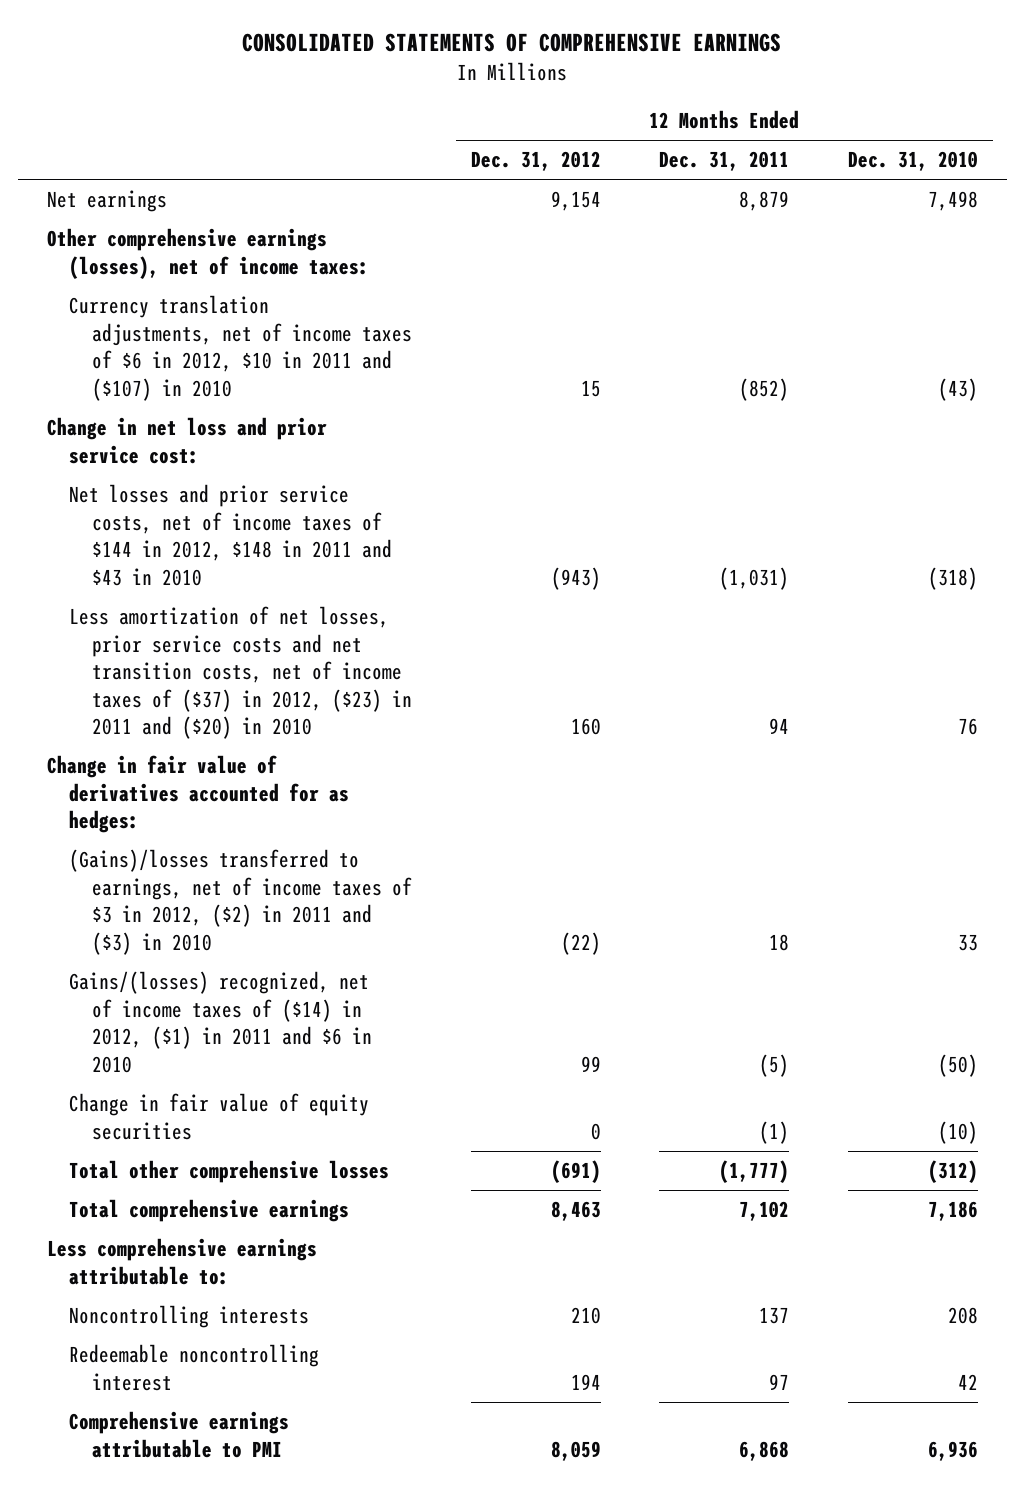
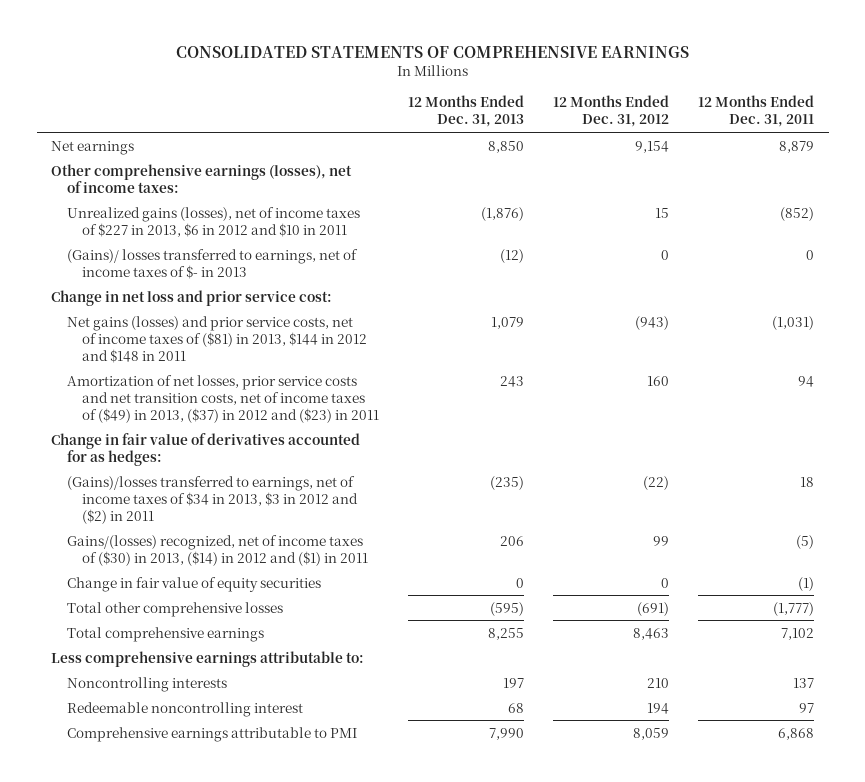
- | 12 Months Ended Dec. 31, 2012 | 12 Months Ended Dec. 31, 2011 | 12 Months Ended Dec. 31, 2010
+ | 12 Months Ended Dec. 31, 2013 | 12 Months Ended Dec. 31, 2012 | 12 Months Ended Dec. 31, 2011
- Currency translation adjustments, net of income taxes of $6 in 2012, $10 in 2011 and ($107) in 2010 | 15 | (852) | (43)
+ Unrealized gains (losses), net of income taxes of $227 in 2013, $6 in 2012 and $10 in 2011 | (1,876) | 15 | (852)
+ (Gains)/ losses transferred to earnings, net of income taxes of $- in 2013 | (12) | 0 | 0
- Net losses and prior service costs, net of income taxes of $144 in 2012, $148 in 2011 and $43 in 2010 | (943) | (1,031) | (318)
- Less amortization of net losses, prior service costs and net transition costs, net of income taxes of ($37) in 2012, ($23) in 2011 and ($20) in 2010 | 160 | 94 | 76
+ Net gains (losses) and prior service costs, net of income taxes of ($81) in 2013, $144 in 2012 and $148 in 2011 | 1,079 | (943) | (1,031)
+ Amortization of net losses, prior service costs and net transition costs, net of income taxes of ($49) in 2013, ($37) in 2012 and ($23) in 2011 | 243 | 160 | 94
- (Gains)/losses transferred to earnings, net of income taxes of $3 in 2012, ($2) in 2011 and ($3) in 2010 | (22) | 18 | 33
- Gains/(losses) recognized, net of income taxes of ($14) in 2012, ($1) in 2011 and $6 in 2010 | 99 | (5) | (50)
+ (Gains)/losses transferred to earnings, net of income taxes of $34 in 2013, $3 in 2012 and ($2) in 2011 | (235) | (22) | 18
+ Gains/(losses) recognized, net of income taxes of ($30) in 2013, ($14) in 2012 and ($1) in 2011 | 206 | 99 | (5)

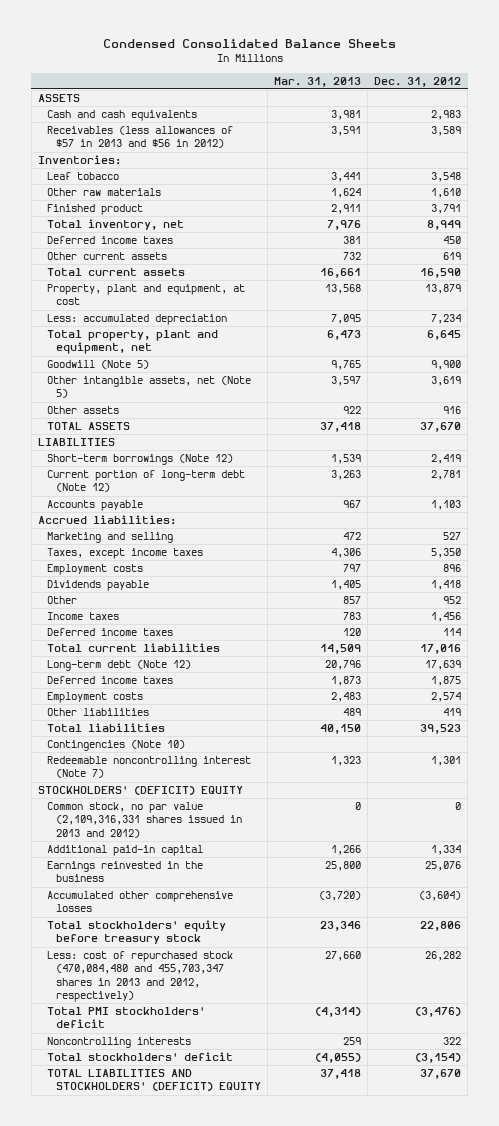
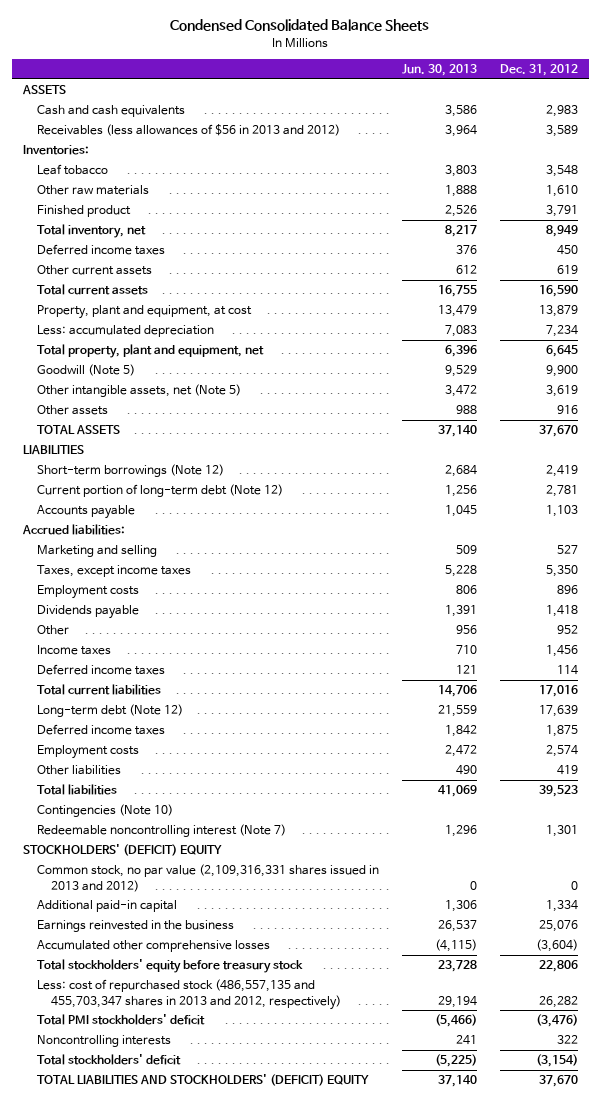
- | Mar. 31, 2013 | Dec. 31, 2012
+ | Jun. 30, 2013 | Dec. 31, 2012
- Receivables (less allowances of $57 in 2013 and $56 in 2012) | 3,591 | 3,589
+ Receivables (less allowances of $56 in 2013 and 2012) | 3,964 | 3,589
- Less: cost of repurchased stock (470,084,480 and 455,703,347 shares in 2013 and 2012, respectively) | 27,660 | 26,282
+ Less: cost of repurchased stock (486,557,135 and 455,703,347 shares in 2013 and 2012, respectively) | 29,194 | 26,282

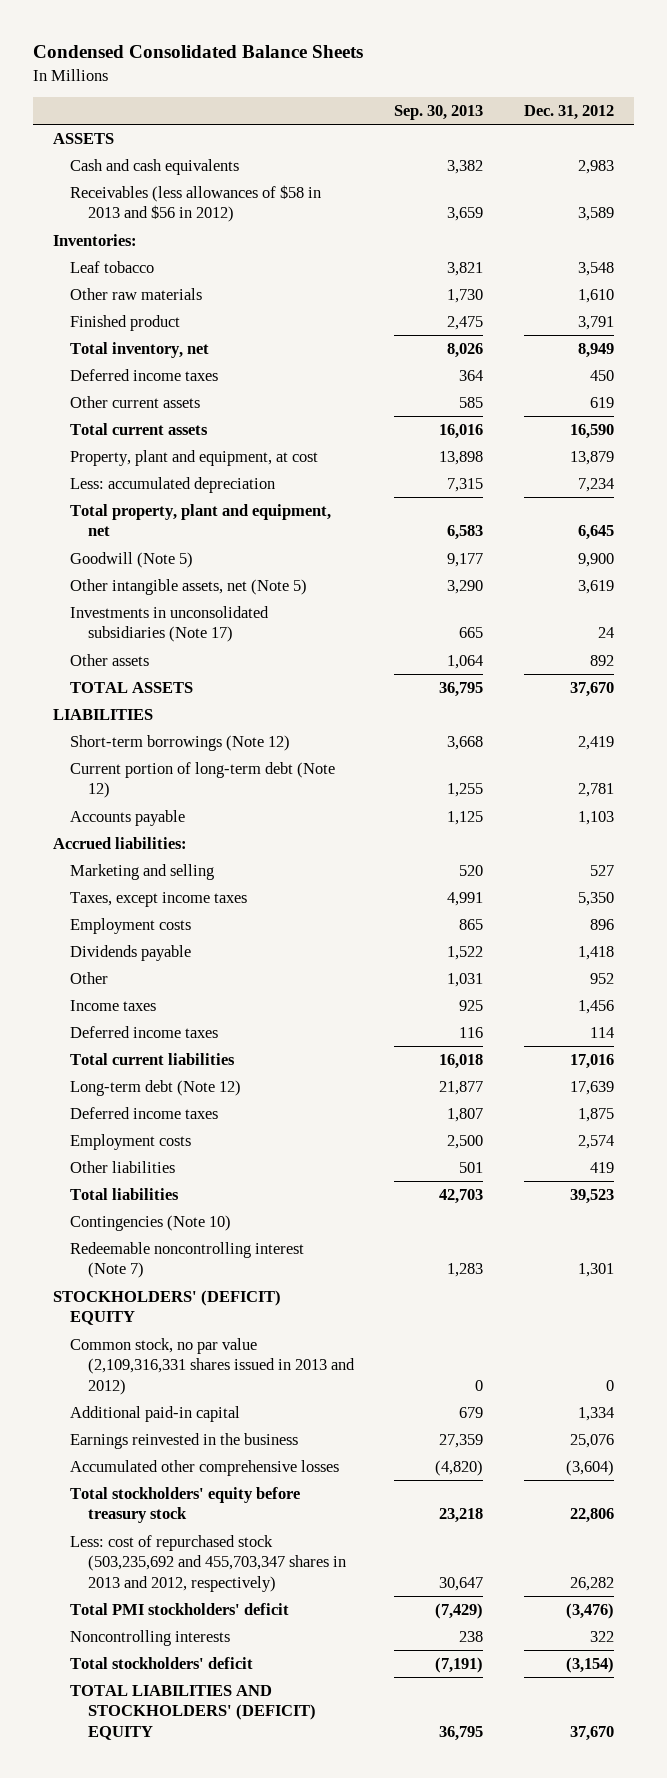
- | Jun. 30, 2013 | Dec. 31, 2012
+ | Sep. 30, 2013 | Dec. 31, 2012
- Receivables (less allowances of $56 in 2013 and 2012) | 3,964 | 3,589
+ Receivables (less allowances of $58 in 2013 and $56 in 2012) | 3,659 | 3,589
- Other assets | 988 | 916
+ Investments in unconsolidated subsidiaries (Note 17) | 665 | 24
+ Other assets | 1,064 | 892
- Less: cost of repurchased stock (486,557,135 and 455,703,347 shares in 2013 and 2012, respectively) | 29,194 | 26,282
+ Less: cost of repurchased stock (503,235,692 and 455,703,347 shares in 2013 and 2012, respectively) | 30,647 | 26,282

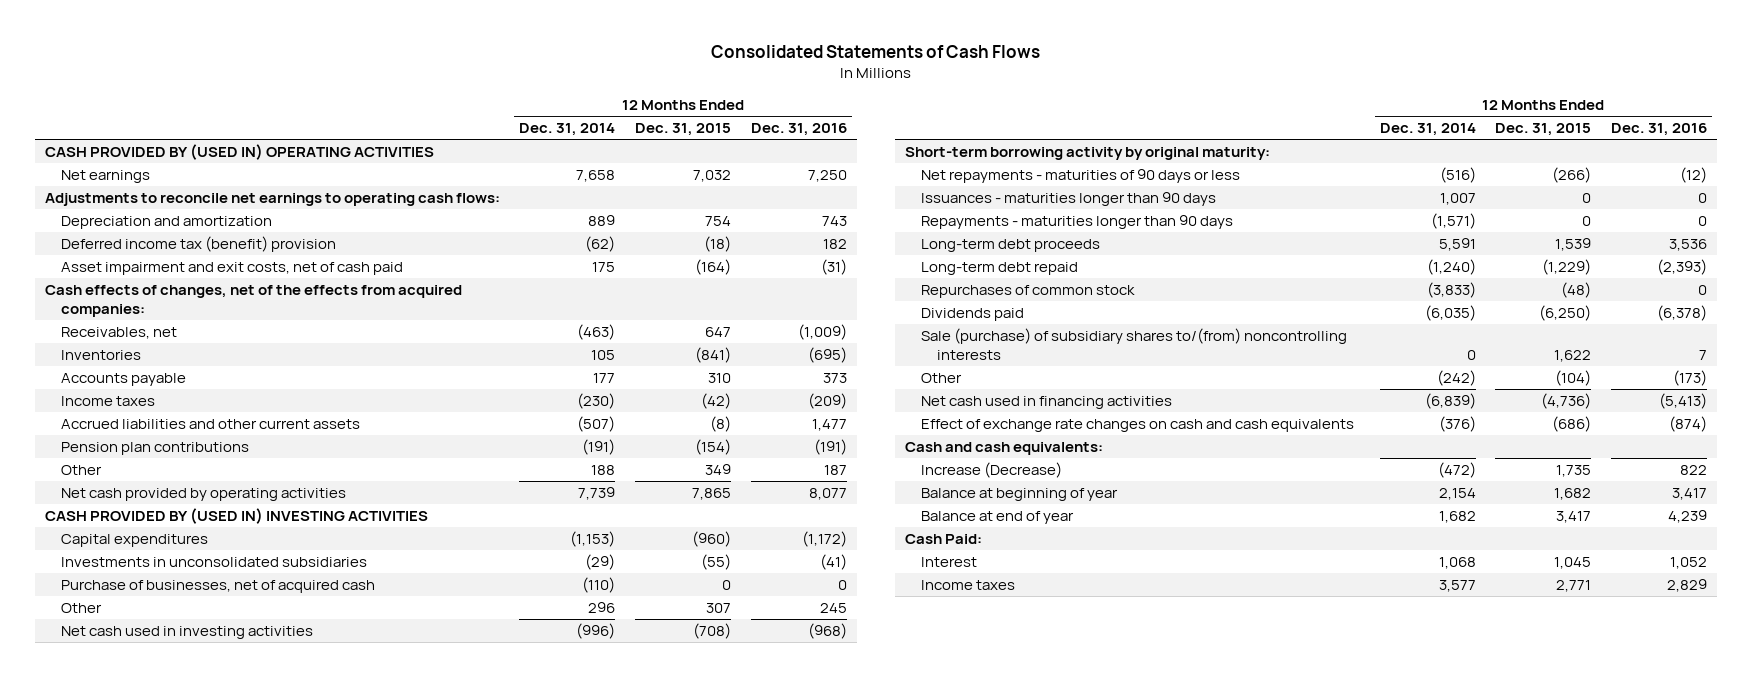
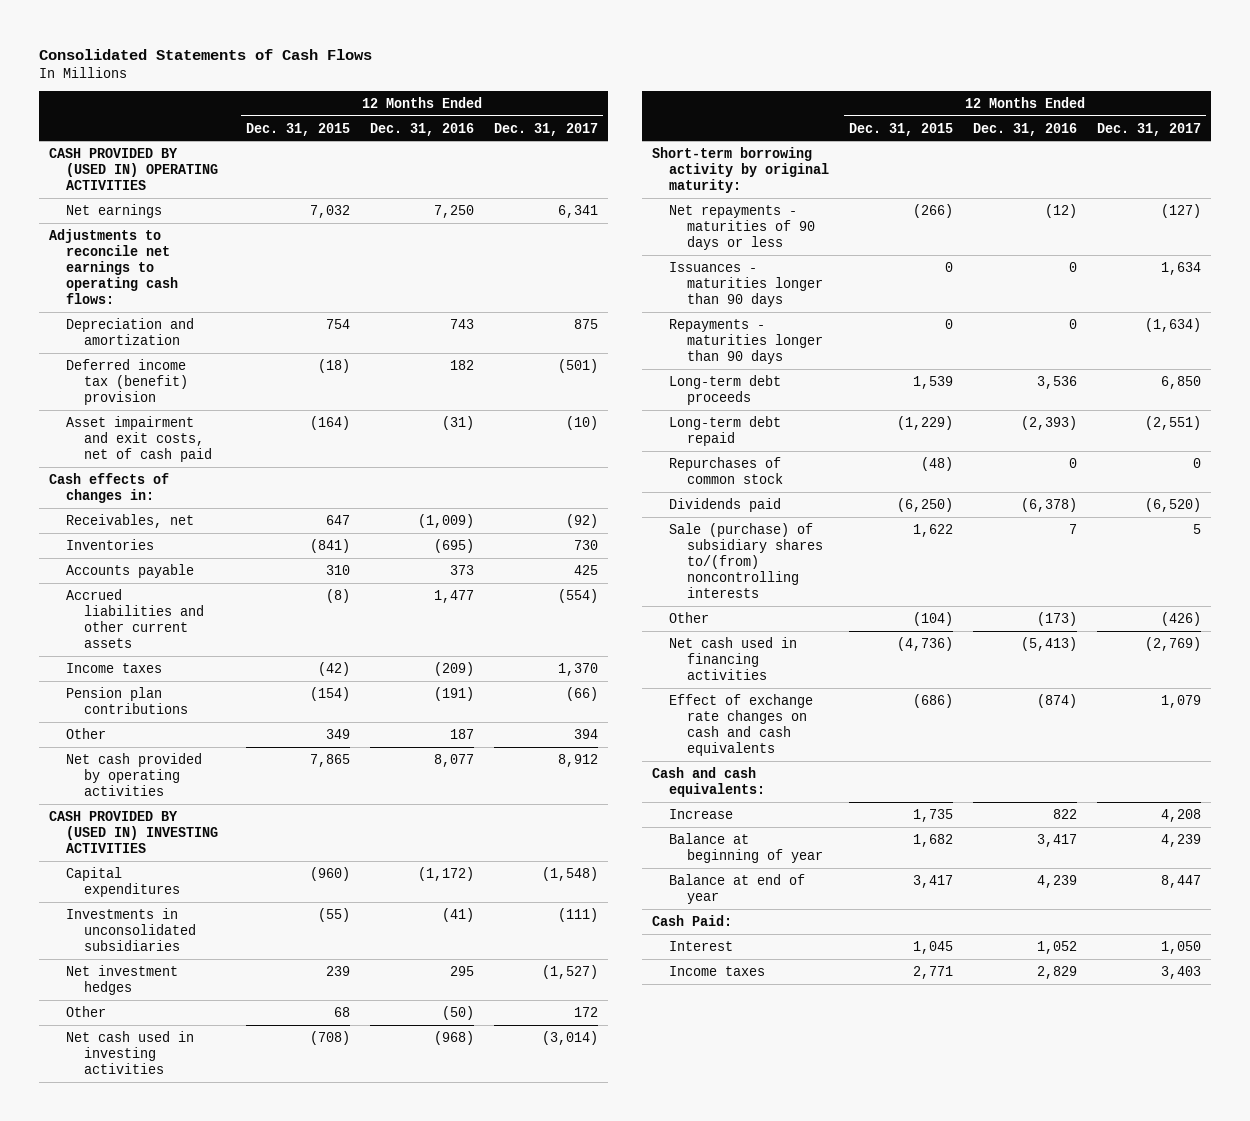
- | 12 Months Ended Dec. 31, 2014 | 12 Months Ended Dec. 31, 2015 | 12 Months Ended Dec. 31, 2016
+ | 12 Months Ended Dec. 31, 2015 | 12 Months Ended Dec. 31, 2016 | 12 Months Ended Dec. 31, 2017
- Cash effects of changes, net of the effects from acquired companies:
+ Cash effects of changes in:
moved down: Income taxes | (42) | (209) | 1,370
- Purchase of businesses, net of acquired cash | (110) | 0 | 0
- Other | 296 | 307 | 245
+ Net investment hedges | 239 | 295 | (1,527)
+ Other | 68 | (50) | 172
- Increase (Decrease) | (472) | 1,735 | 822
+ Increase | 1,735 | 822 | 4,208

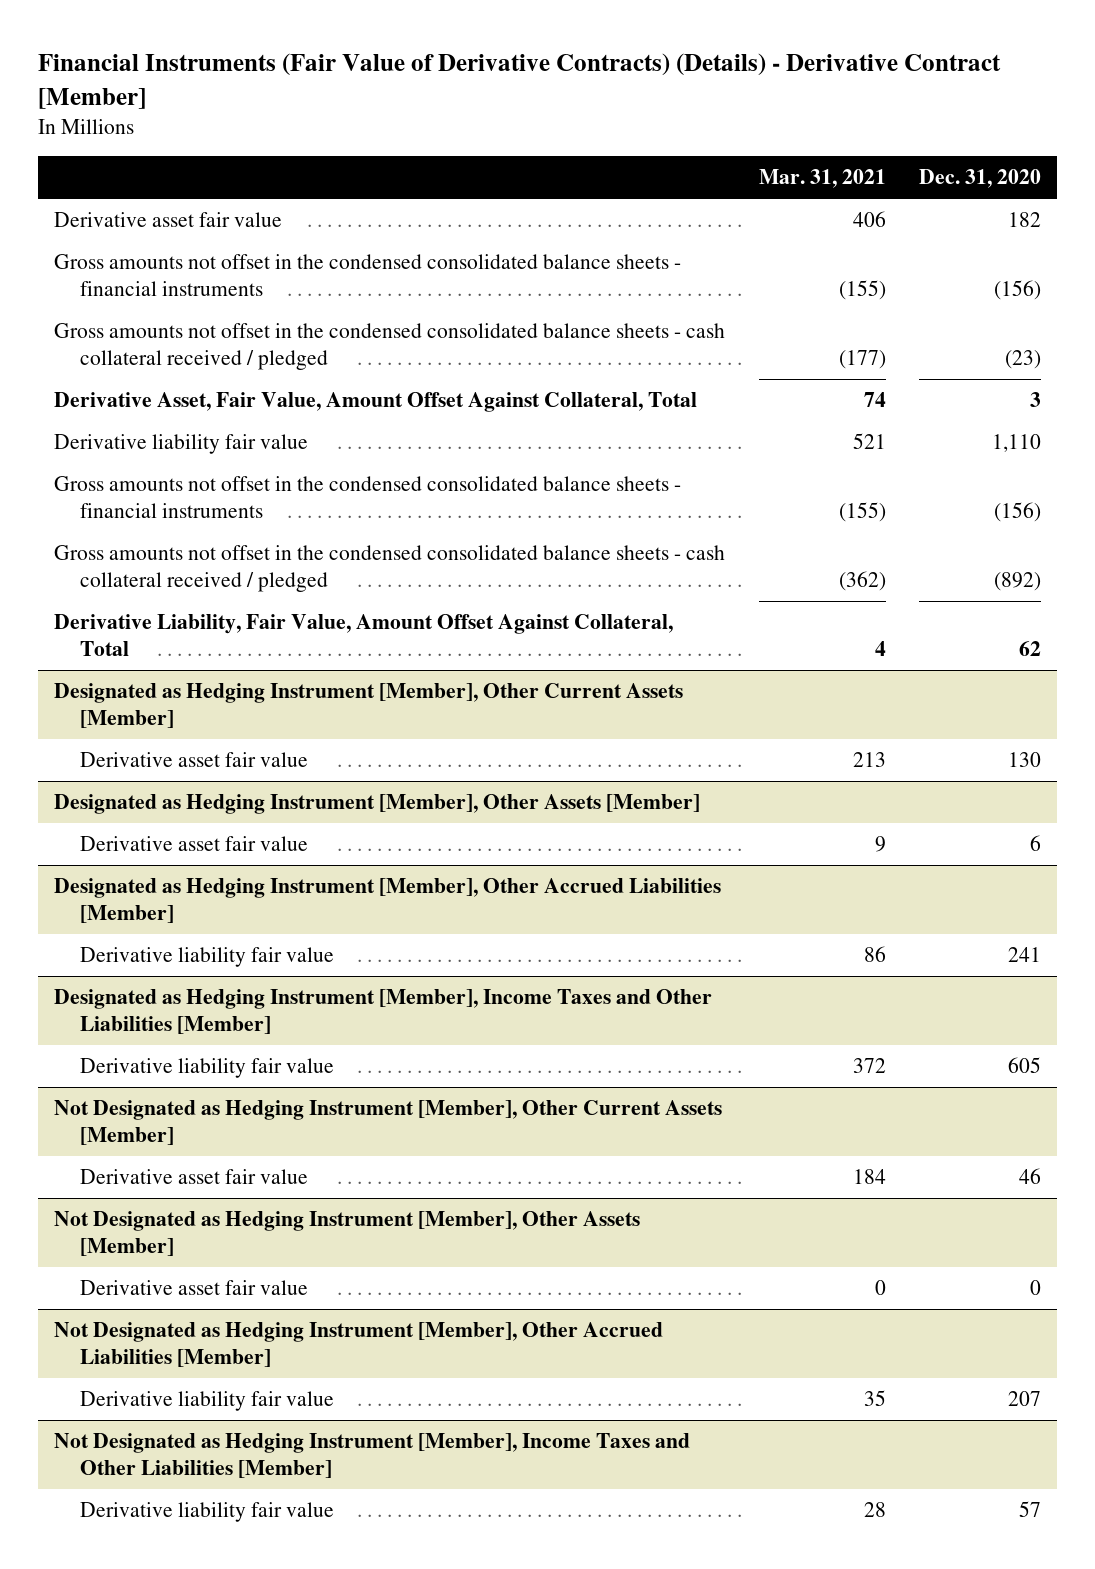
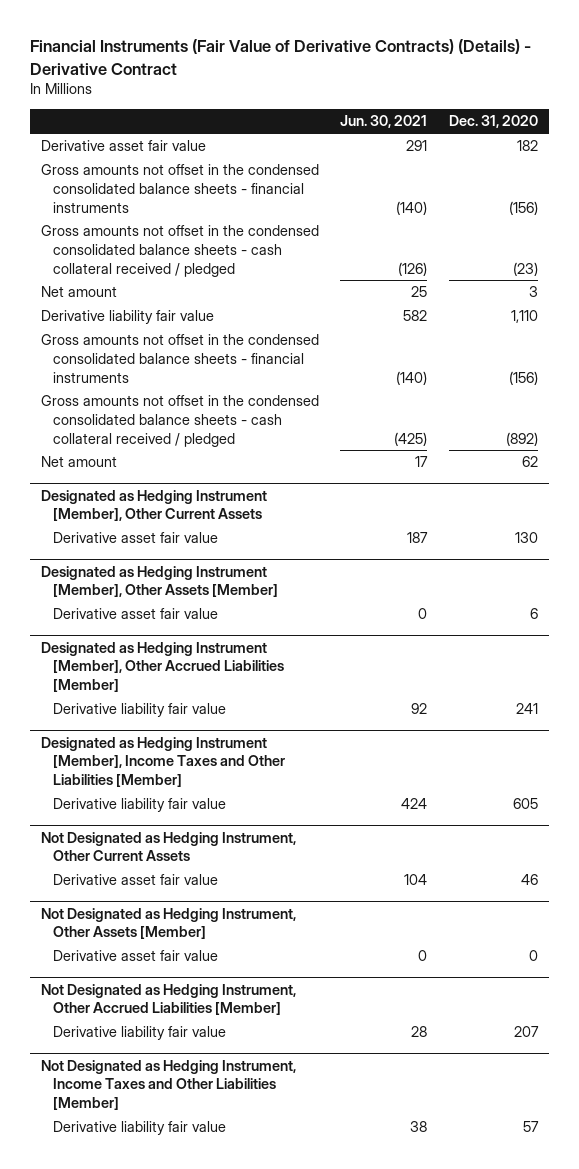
- Financial Instruments (Fair Value of Derivative Contracts) (Details) - Derivative Contract [Member]
+ Financial Instruments (Fair Value of Derivative Contracts) (Details) - Derivative Contract
- | Mar. 31, 2021 | Dec. 31, 2020
+ | Jun. 30, 2021 | Dec. 31, 2020
- Derivative Asset, Fair Value, Amount Offset Against Collateral, Total | 74 | 3
+ Net amount | 25 | 3
- Derivative Liability, Fair Value, Amount Offset Against Collateral, Total | 4 | 62
- Designated as Hedging Instrument [Member], Other Current Assets [Member]
+ Net amount | 17 | 62
+ Designated as Hedging Instrument [Member], Other Current Assets
- Not Designated as Hedging Instrument [Member], Other Current Assets [Member]
+ Not Designated as Hedging Instrument, Other Current Assets
- Not Designated as Hedging Instrument [Member], Other Assets [Member]
+ Not Designated as Hedging Instrument, Other Assets [Member]
- Not Designated as Hedging Instrument [Member], Other Accrued Liabilities [Member]
+ Not Designated as Hedging Instrument, Other Accrued Liabilities [Member]
- Not Designated as Hedging Instrument [Member], Income Taxes and Other Liabilities [Member]
+ Not Designated as Hedging Instrument, Income Taxes and Other Liabilities [Member]

